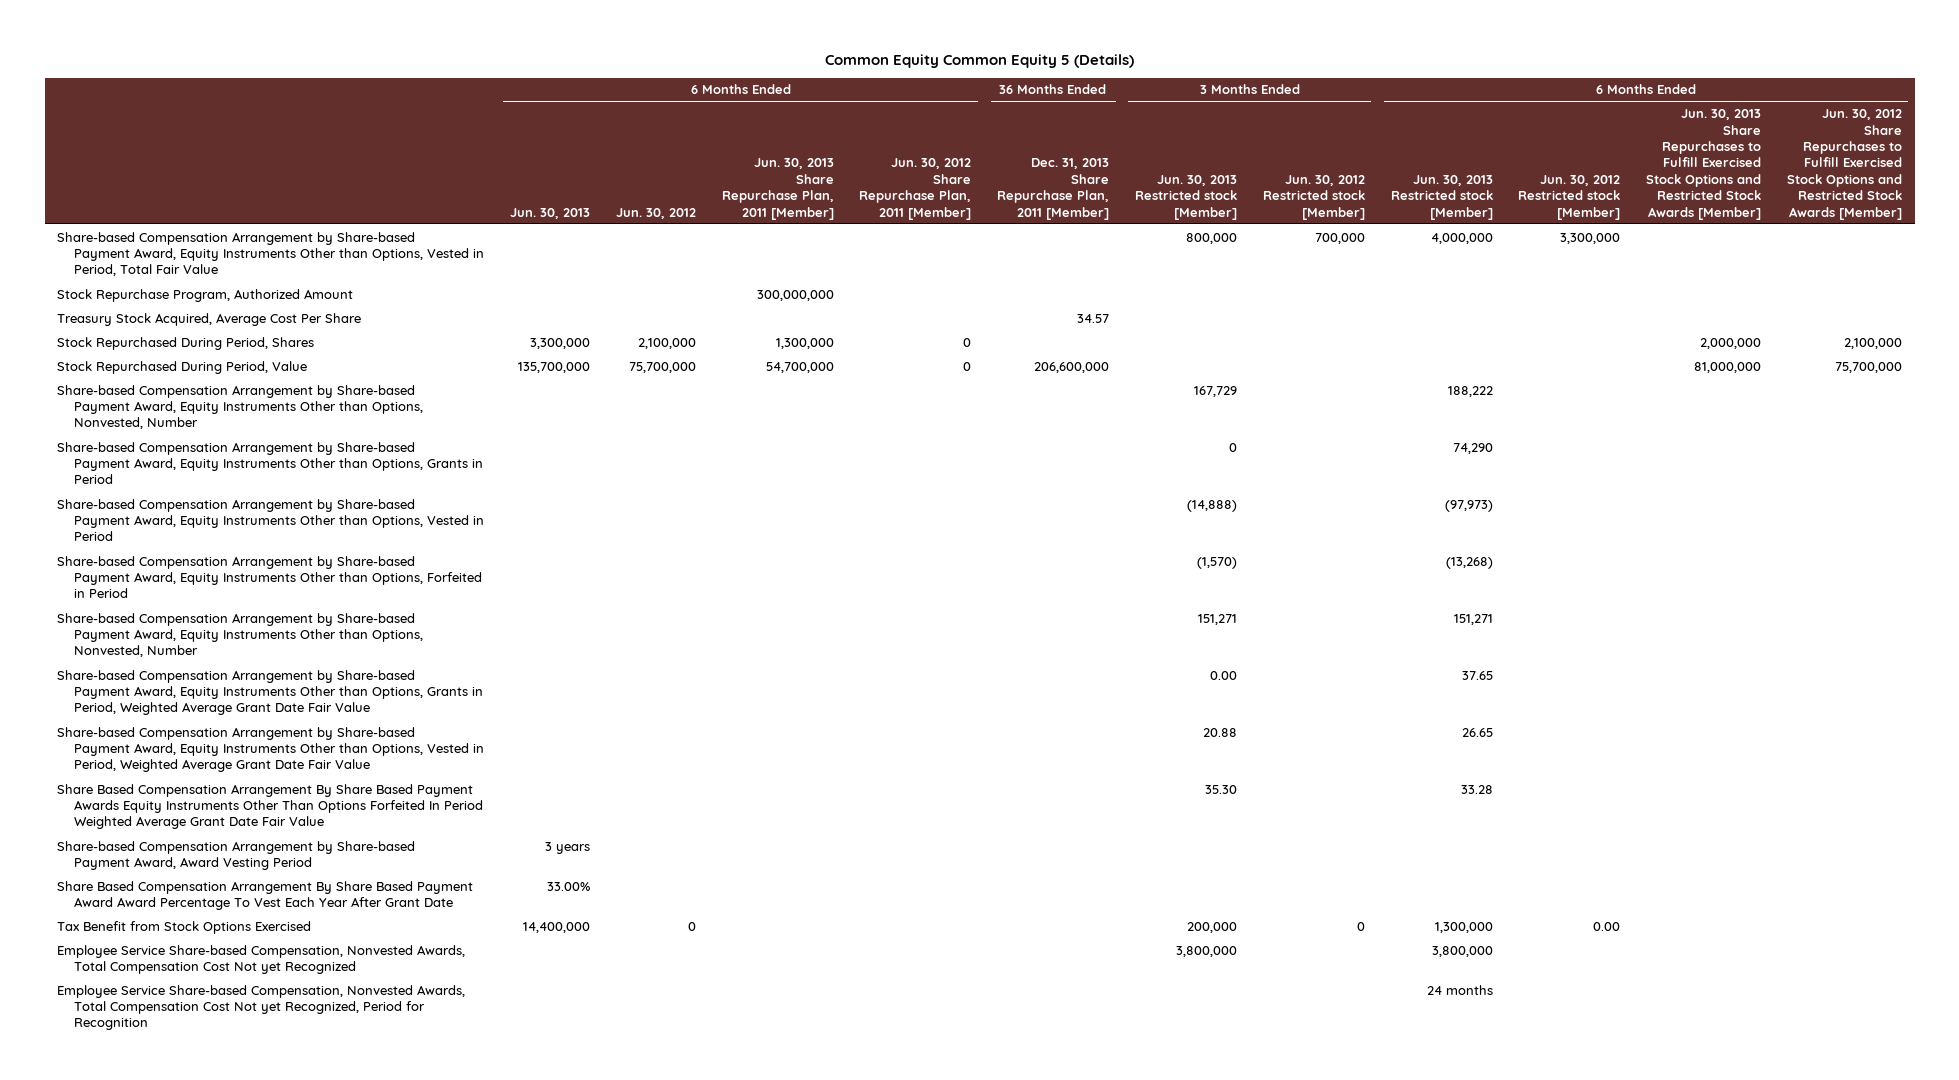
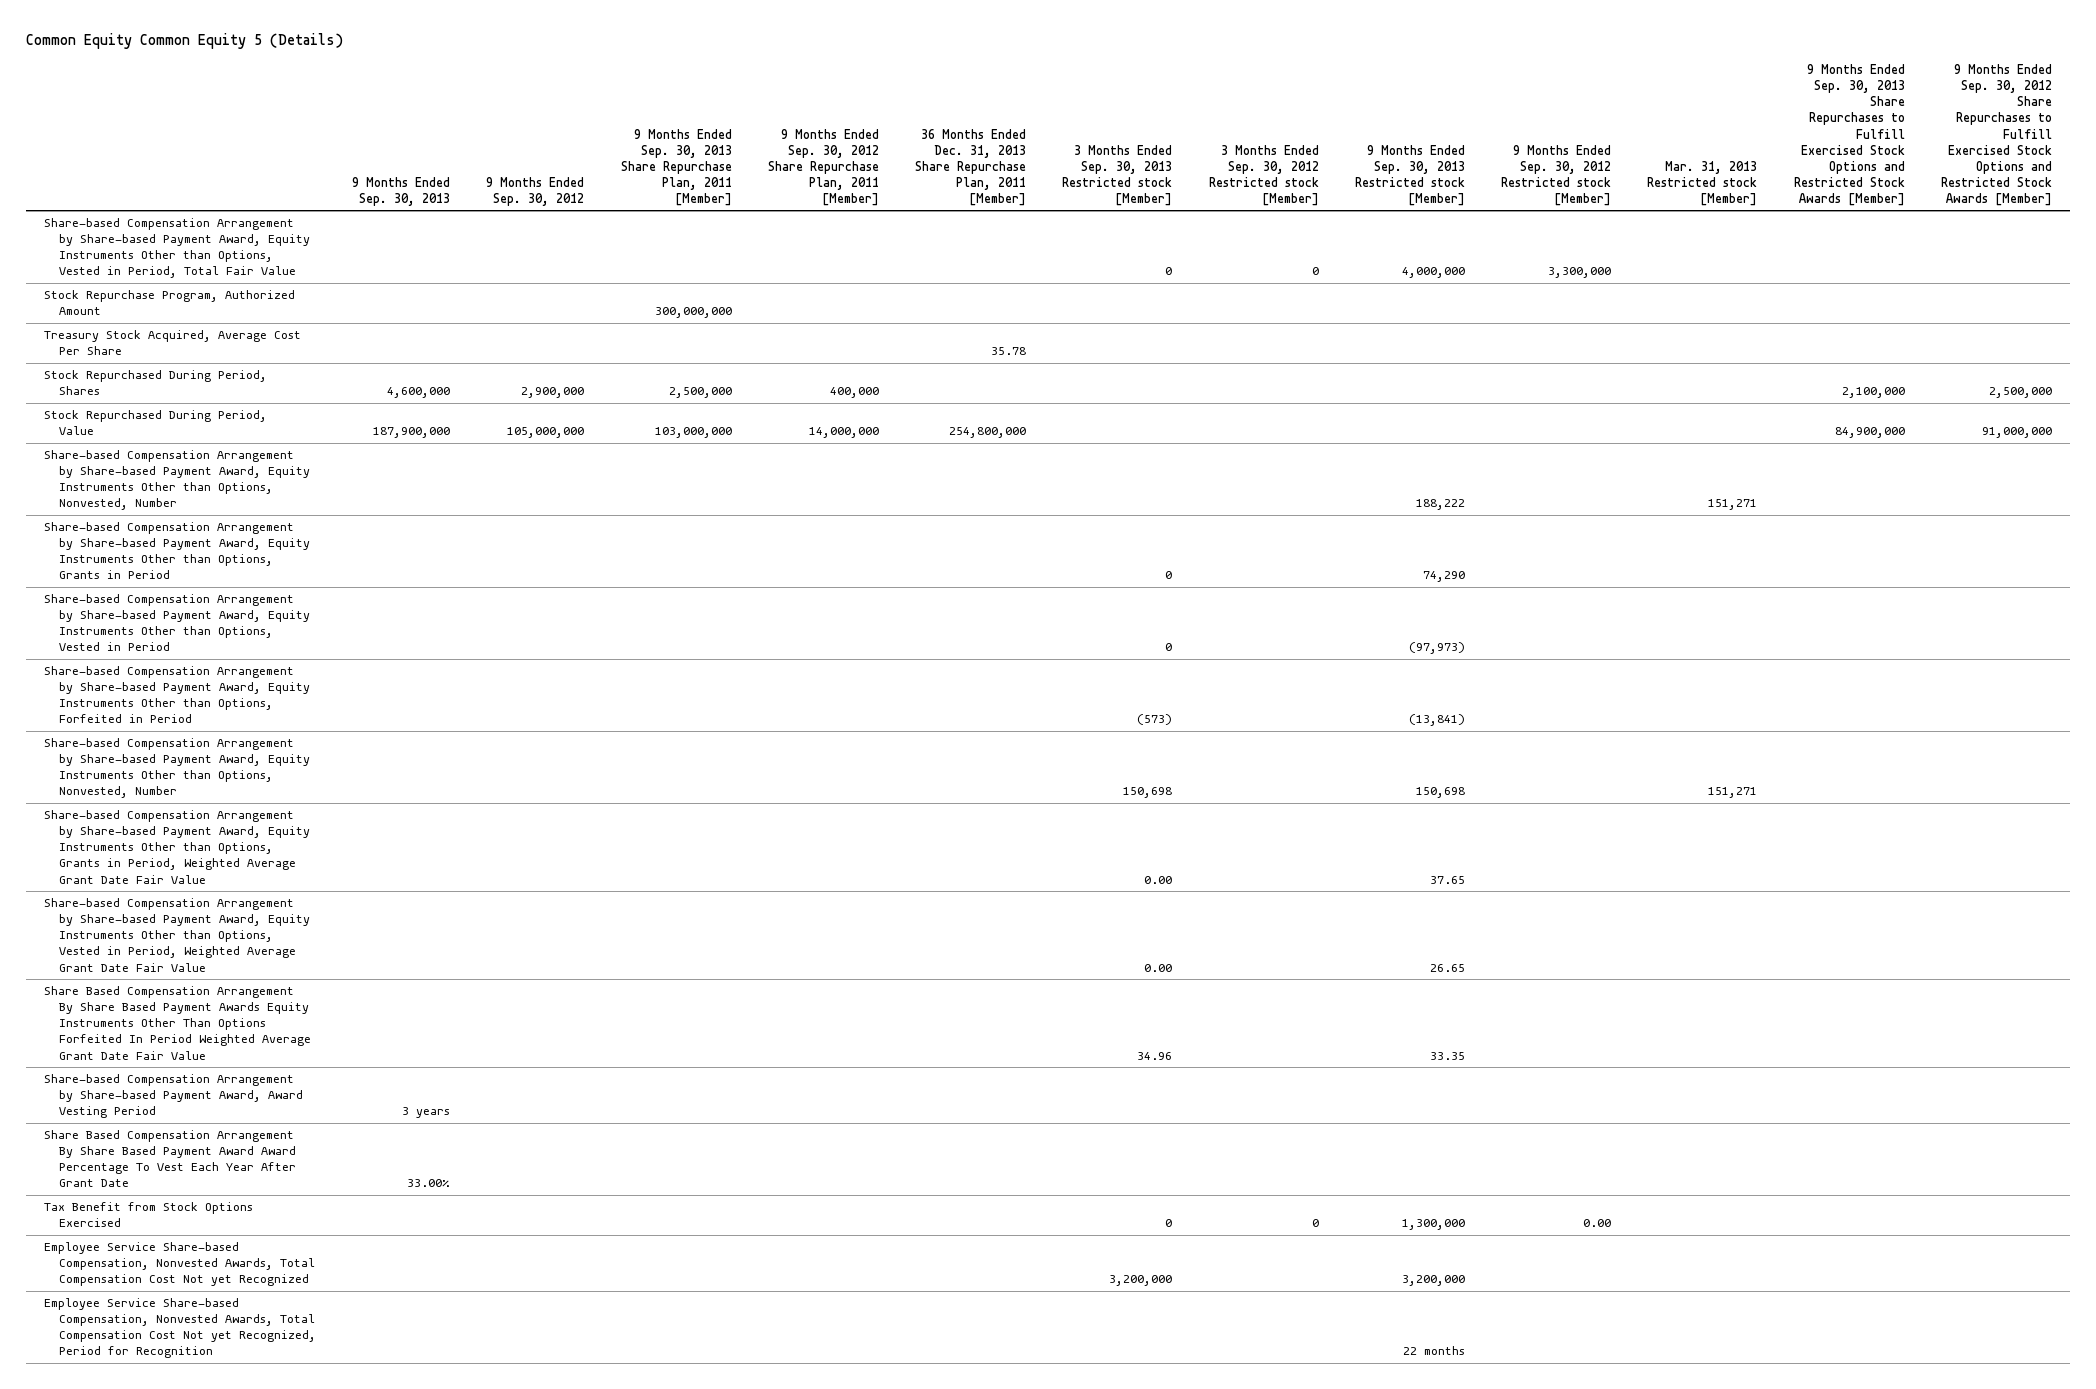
- | 6 Months Ended Jun. 30, 2013 | 6 Months Ended Jun. 30, 2012 | 6 Months Ended Jun. 30, 2013 Share Repurchase Plan, 2011 [Member] | 6 Months Ended Jun. 30, 2012 Share Repurchase Plan, 2011 [Member] | 36 Months Ended Dec. 31, 2013 Share Repurchase Plan, 2011 [Member] | 3 Months Ended Jun. 30, 2013 Restricted stock [Member] | 3 Months Ended Jun. 30, 2012 Restricted stock [Member] | 6 Months Ended Jun. 30, 2013 Restricted stock [Member] | 6 Months Ended Jun. 30, 2012 Restricted stock [Member] | 6 Months Ended Jun. 30, 2013 Share Repurchases to Fulfill Exercised Stock Options and Restricted Stock Awards [Member] | 6 Months Ended Jun. 30, 2012 Share Repurchases to Fulfill Exercised Stock Options and Restricted Stock Awards [Member]
+ | 9 Months Ended Sep. 30, 2013 | 9 Months Ended Sep. 30, 2012 | 9 Months Ended Sep. 30, 2013 Share Repurchase Plan, 2011 [Member] | 9 Months Ended Sep. 30, 2012 Share Repurchase Plan, 2011 [Member] | 36 Months Ended Dec. 31, 2013 Share Repurchase Plan, 2011 [Member] | 3 Months Ended Sep. 30, 2013 Restricted stock [Member] | 3 Months Ended Sep. 30, 2012 Restricted stock [Member] | 9 Months Ended Sep. 30, 2013 Restricted stock [Member] | 9 Months Ended Sep. 30, 2012 Restricted stock [Member] | Mar. 31, 2013 Restricted stock [Member] | 9 Months Ended Sep. 30, 2013 Share Repurchases to Fulfill Exercised Stock Options and Restricted Stock Awards [Member] | 9 Months Ended Sep. 30, 2012 Share Repurchases to Fulfill Exercised Stock Options and Restricted Stock Awards [Member]
- Treasury Stock Acquired, Average Cost Per Share | | | | | 34.57 | | | | | |
+ Treasury Stock Acquired, Average Cost Per Share | | | | | 35.78 | | | | | | |
- Stock Repurchased During Period, Value | 135,700,000 | 75,700,000 | 54,700,000 | 0 | 206,600,000 | | | | | 81,000,000 | 75,700,000
+ Stock Repurchased During Period, Value | 187,900,000 | 105,000,000 | 103,000,000 | 14,000,000 | 254,800,000 | | | | | | 84,900,000 | 91,000,000

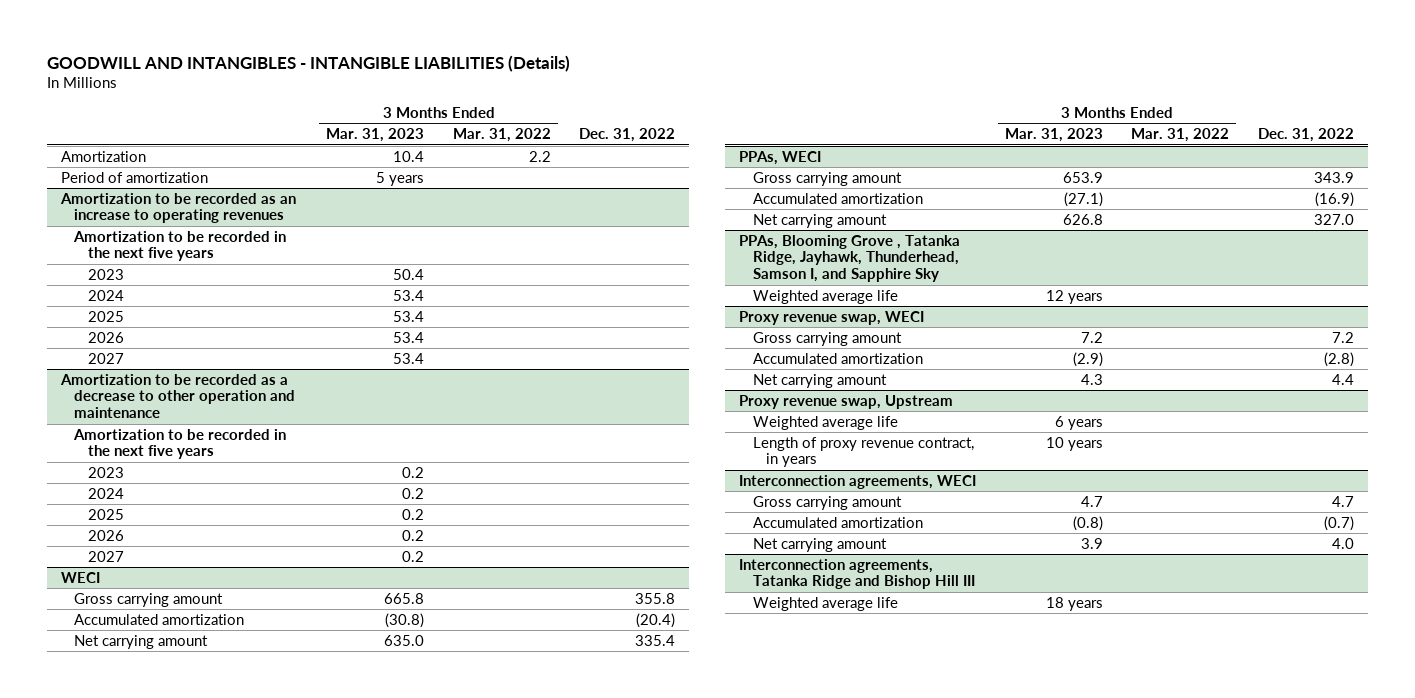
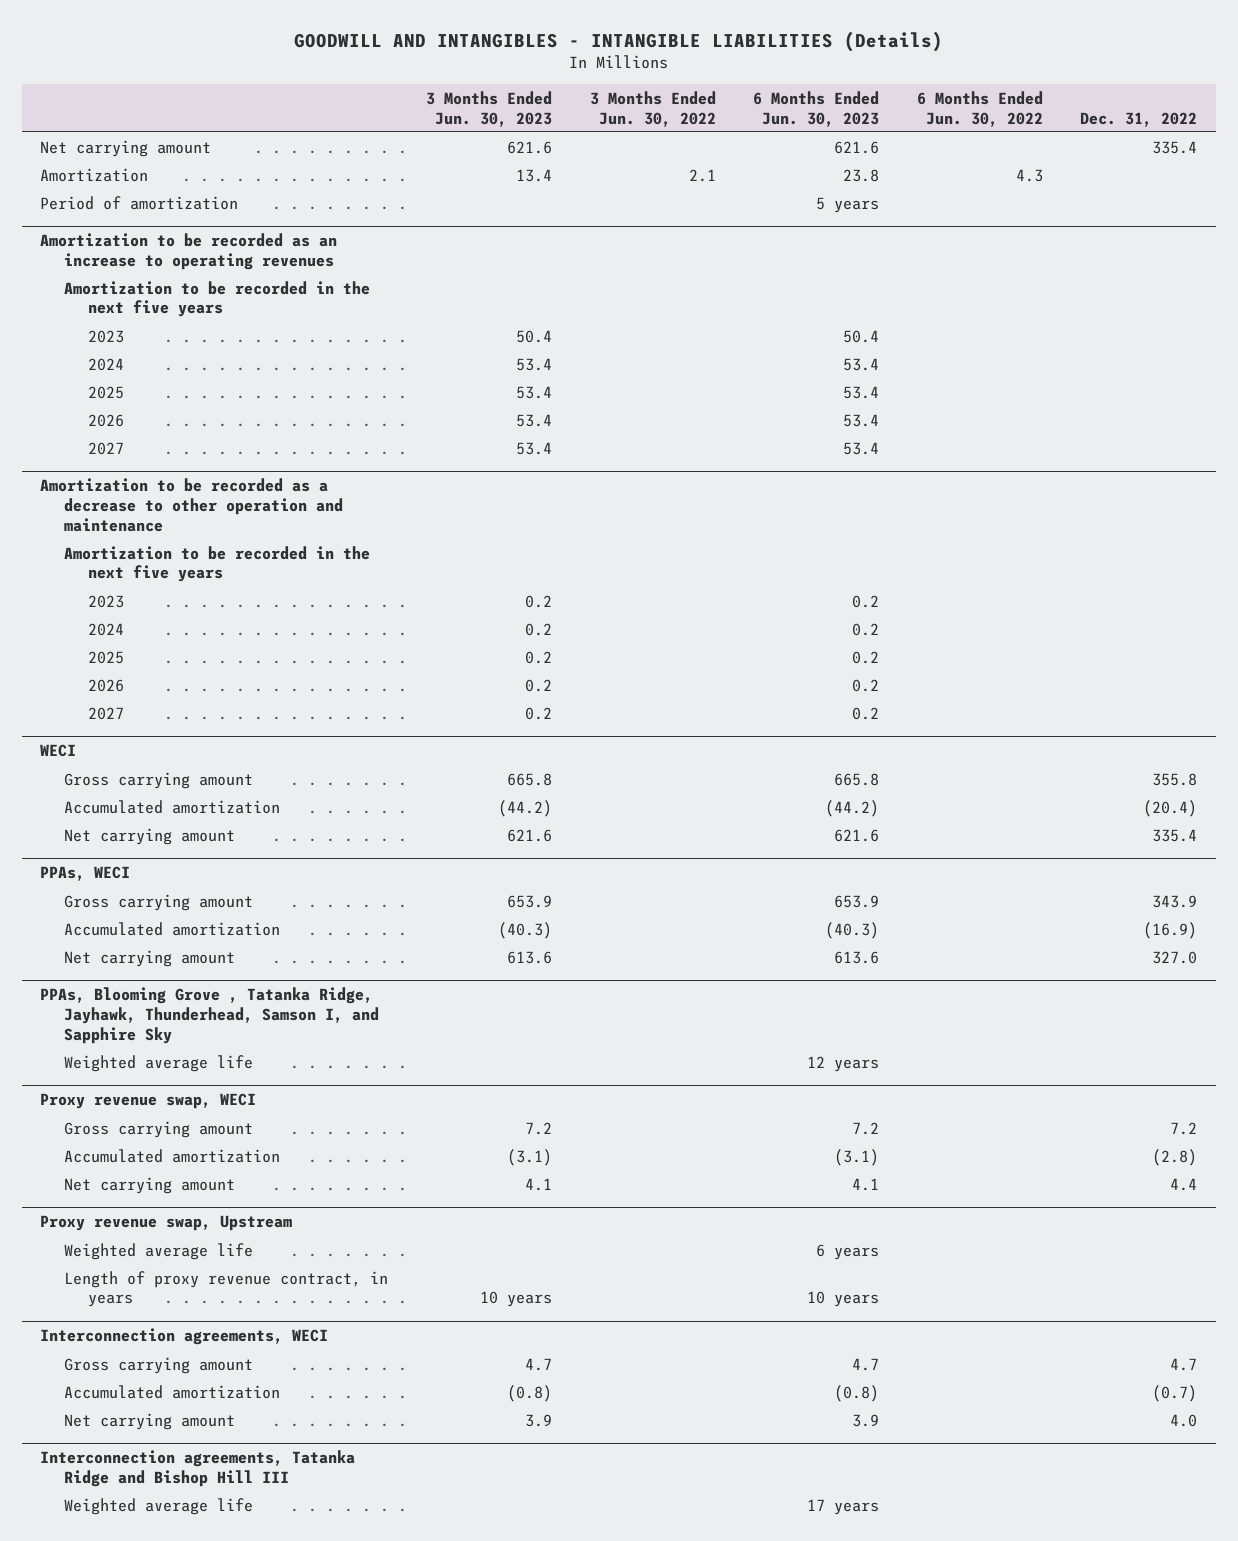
- | 3 Months Ended Mar. 31, 2023 | 3 Months Ended Mar. 31, 2022 | Dec. 31, 2022
+ | 3 Months Ended Jun. 30, 2023 | 3 Months Ended Jun. 30, 2022 | 6 Months Ended Jun. 30, 2023 | 6 Months Ended Jun. 30, 2022 | Dec. 31, 2022
+ Net carrying amount | 621.6 | | 621.6 | | 335.4

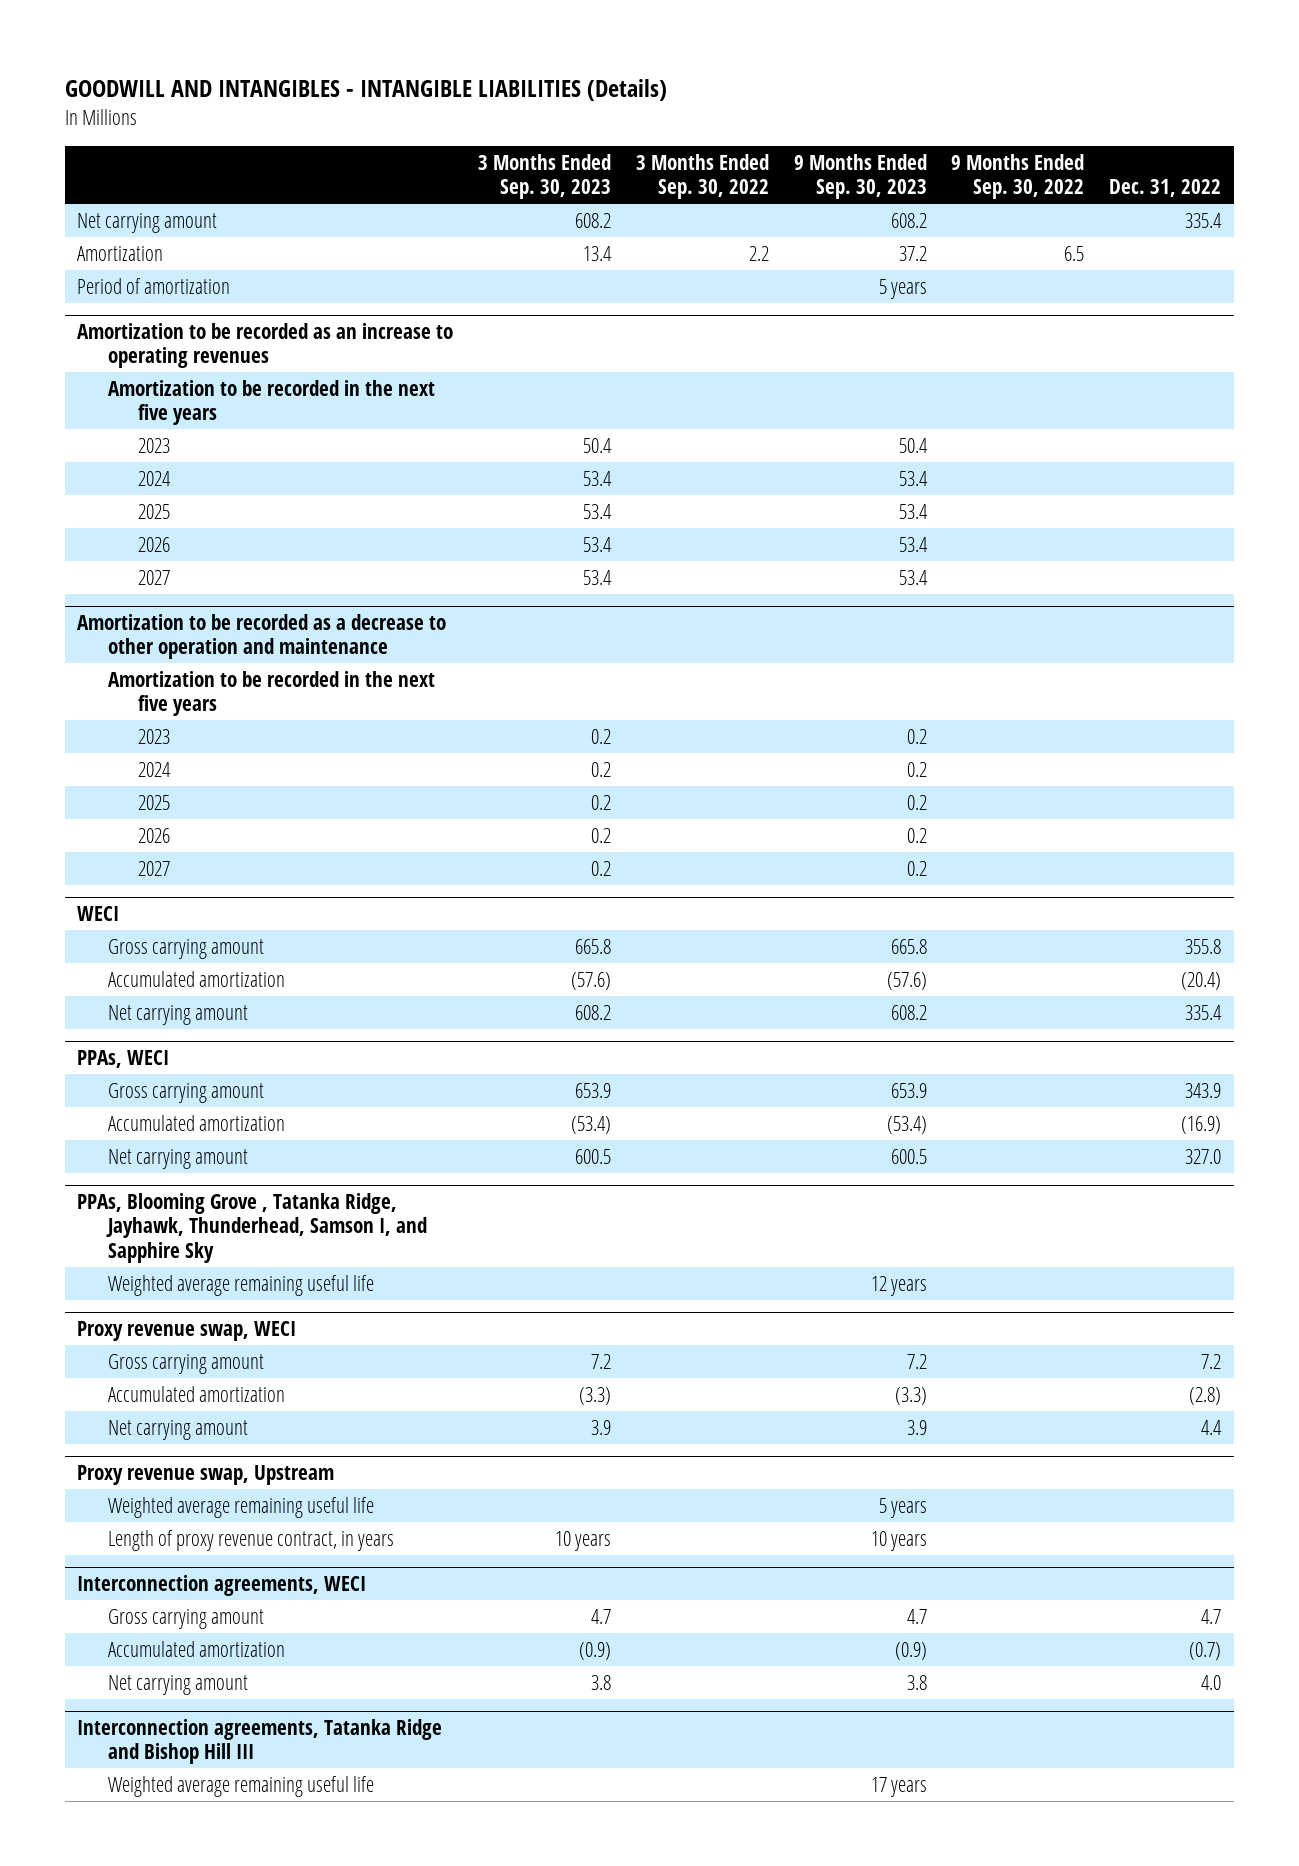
- | 3 Months Ended Jun. 30, 2023 | 3 Months Ended Jun. 30, 2022 | 6 Months Ended Jun. 30, 2023 | 6 Months Ended Jun. 30, 2022 | Dec. 31, 2022
+ | 3 Months Ended Sep. 30, 2023 | 3 Months Ended Sep. 30, 2022 | 9 Months Ended Sep. 30, 2023 | 9 Months Ended Sep. 30, 2022 | Dec. 31, 2022
@ PPAs, Blooming Grove , Tatanka Ridge, Jayhawk, Thunderhead, Samson I, and Sapphire Sky
- Weighted average life | | | 12 years | |
+ Weighted average remaining useful life | | | 12 years | |
@ Proxy revenue swap, Upstream
- Weighted average life | | | 6 years | |
+ Weighted average remaining useful life | | | 5 years | |
@ Interconnection agreements, Tatanka Ridge and Bishop Hill III
- Weighted average life | | | 17 years | |
+ Weighted average remaining useful life | | | 17 years | |

